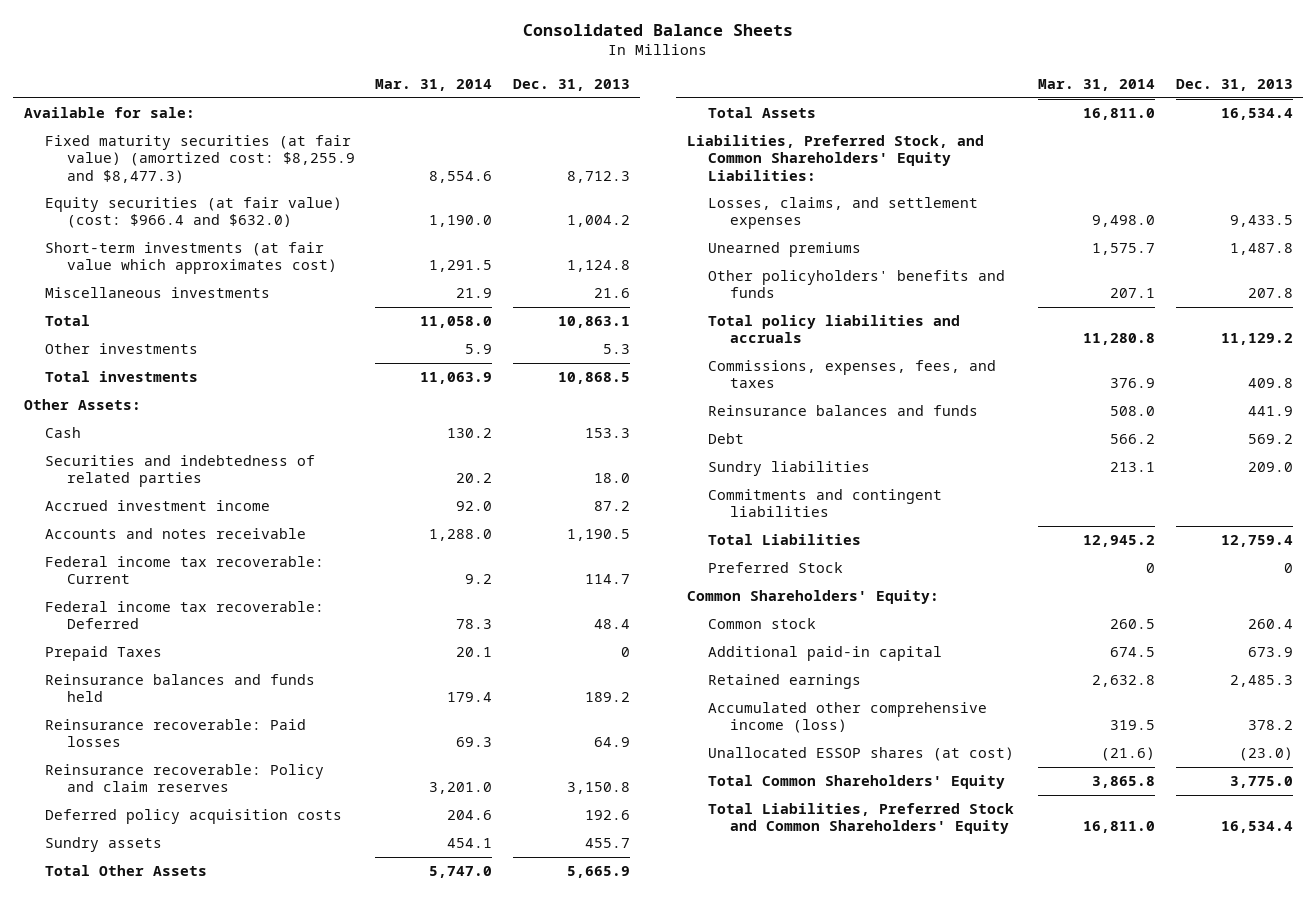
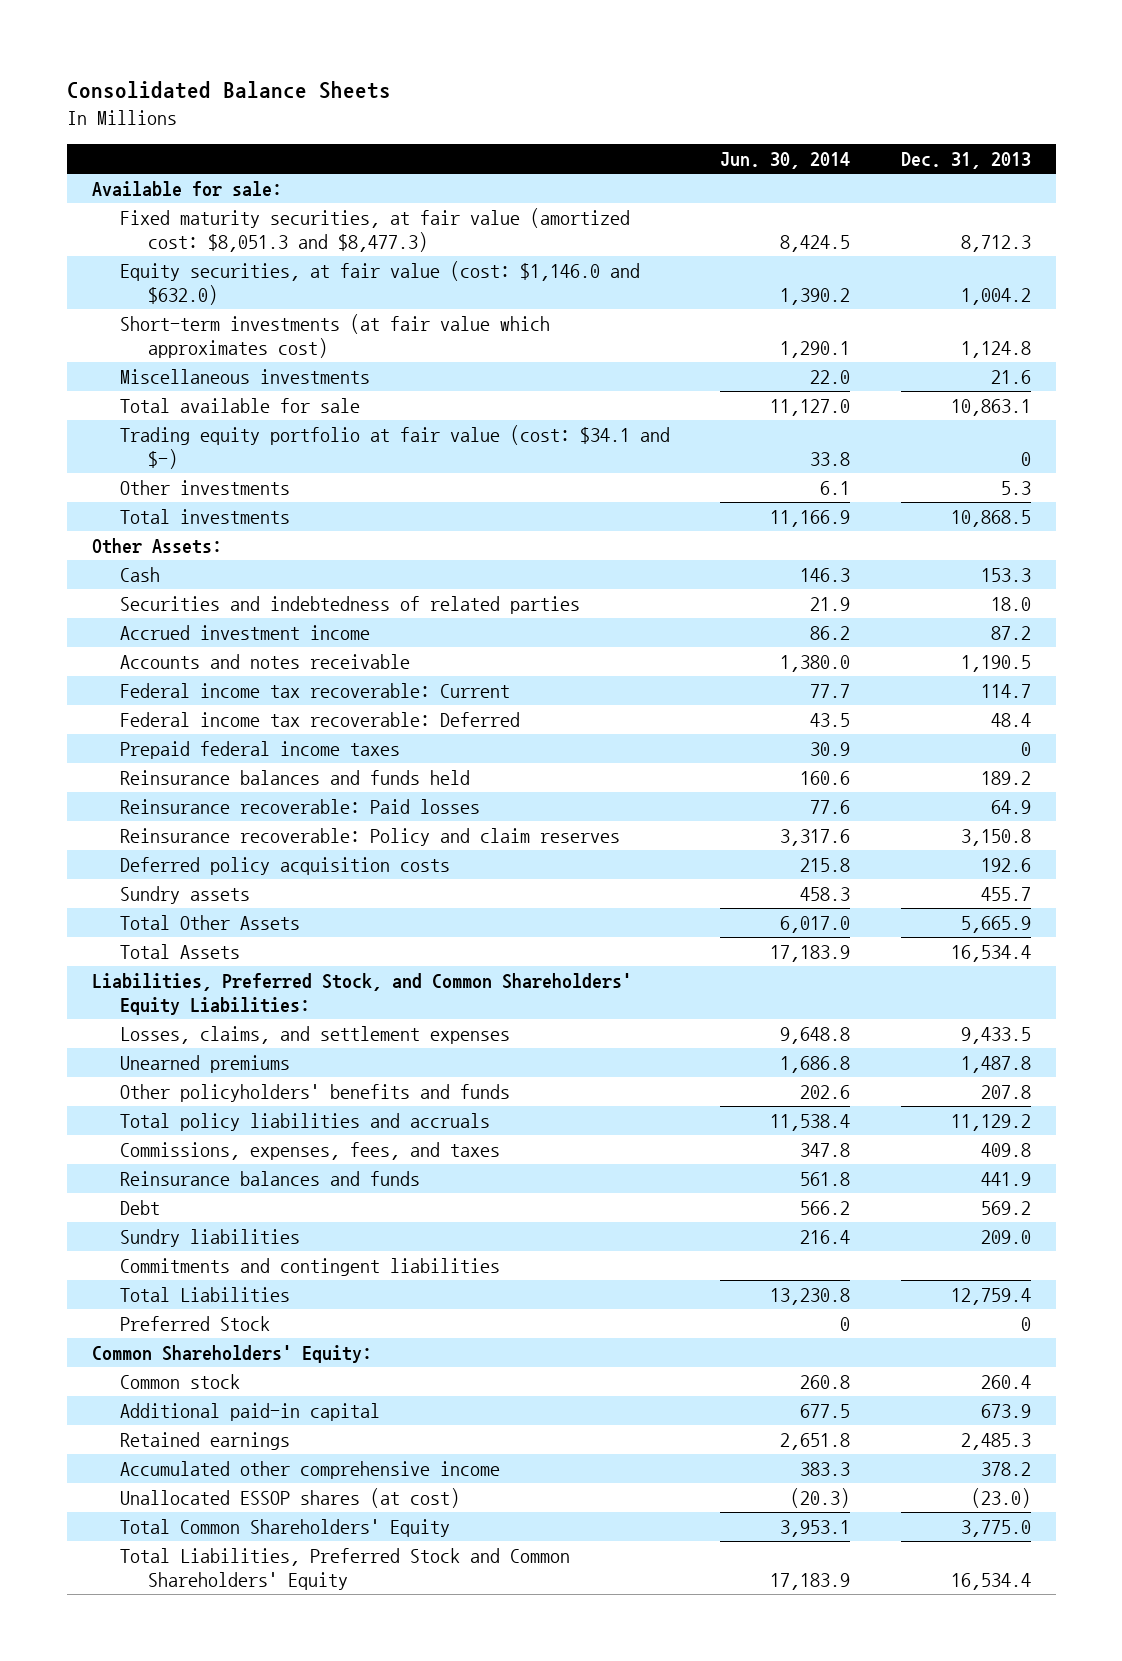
- | Mar. 31, 2014 | Dec. 31, 2013
+ | Jun. 30, 2014 | Dec. 31, 2013
- Fixed maturity securities (at fair value) (amortized cost: $8,255.9 and $8,477.3) | 8,554.6 | 8,712.3
- Equity securities (at fair value) (cost: $966.4 and $632.0) | 1,190.0 | 1,004.2
+ Fixed maturity securities, at fair value (amortized cost: $8,051.3 and $8,477.3) | 8,424.5 | 8,712.3
+ Equity securities, at fair value (cost: $1,146.0 and $632.0) | 1,390.2 | 1,004.2
- Total | 11,058.0 | 10,863.1
+ Total available for sale | 11,127.0 | 10,863.1
+ Trading equity portfolio at fair value (cost: $34.1 and $-) | 33.8 | 0
- Prepaid Taxes | 20.1 | 0
+ Prepaid federal income taxes | 30.9 | 0
- Accumulated other comprehensive income (loss) | 319.5 | 378.2
+ Accumulated other comprehensive income | 383.3 | 378.2

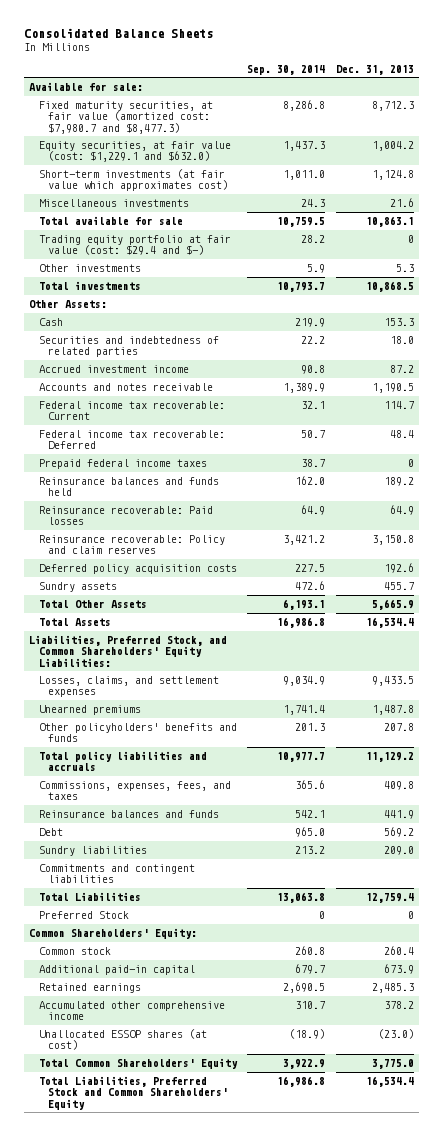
- | Jun. 30, 2014 | Dec. 31, 2013
+ | Sep. 30, 2014 | Dec. 31, 2013
- Fixed maturity securities, at fair value (amortized cost: $8,051.3 and $8,477.3) | 8,424.5 | 8,712.3
- Equity securities, at fair value (cost: $1,146.0 and $632.0) | 1,390.2 | 1,004.2
+ Fixed maturity securities, at fair value (amortized cost: $7,980.7 and $8,477.3) | 8,286.8 | 8,712.3
+ Equity securities, at fair value (cost: $1,229.1 and $632.0) | 1,437.3 | 1,004.2
- Trading equity portfolio at fair value (cost: $34.1 and $-) | 33.8 | 0
+ Trading equity portfolio at fair value (cost: $29.4 and $-) | 28.2 | 0

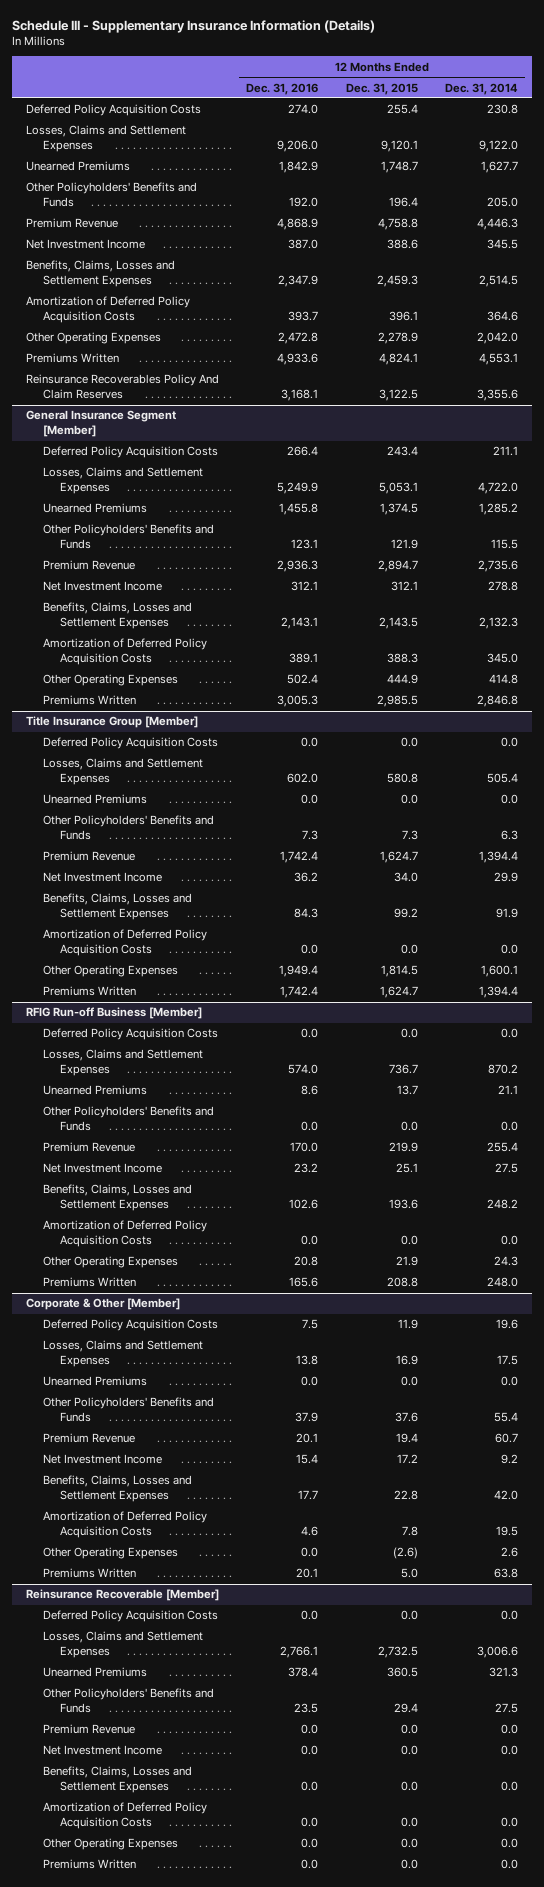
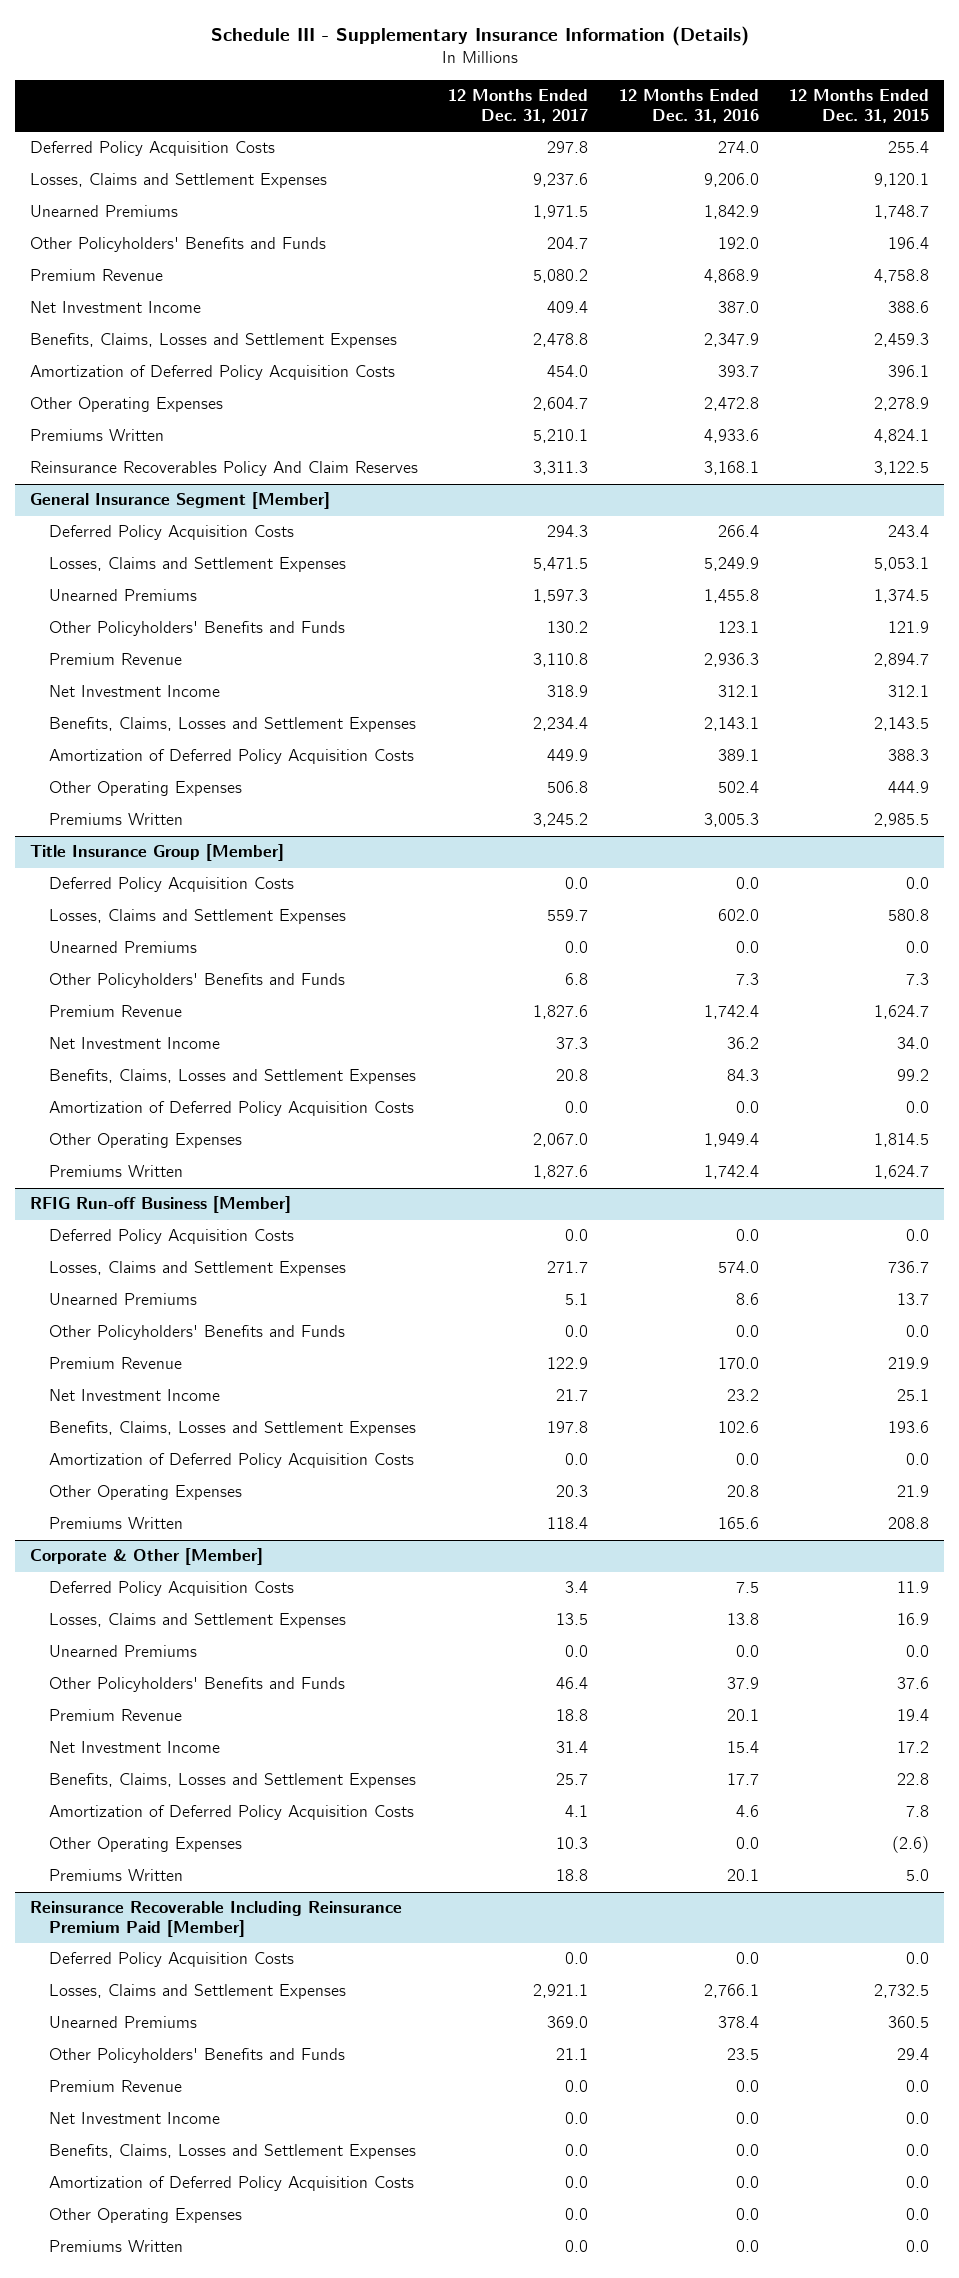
- | 12 Months Ended Dec. 31, 2016 | 12 Months Ended Dec. 31, 2015 | 12 Months Ended Dec. 31, 2014
+ | 12 Months Ended Dec. 31, 2017 | 12 Months Ended Dec. 31, 2016 | 12 Months Ended Dec. 31, 2015
- Reinsurance Recoverable [Member]
+ Reinsurance Recoverable Including Reinsurance Premium Paid [Member]

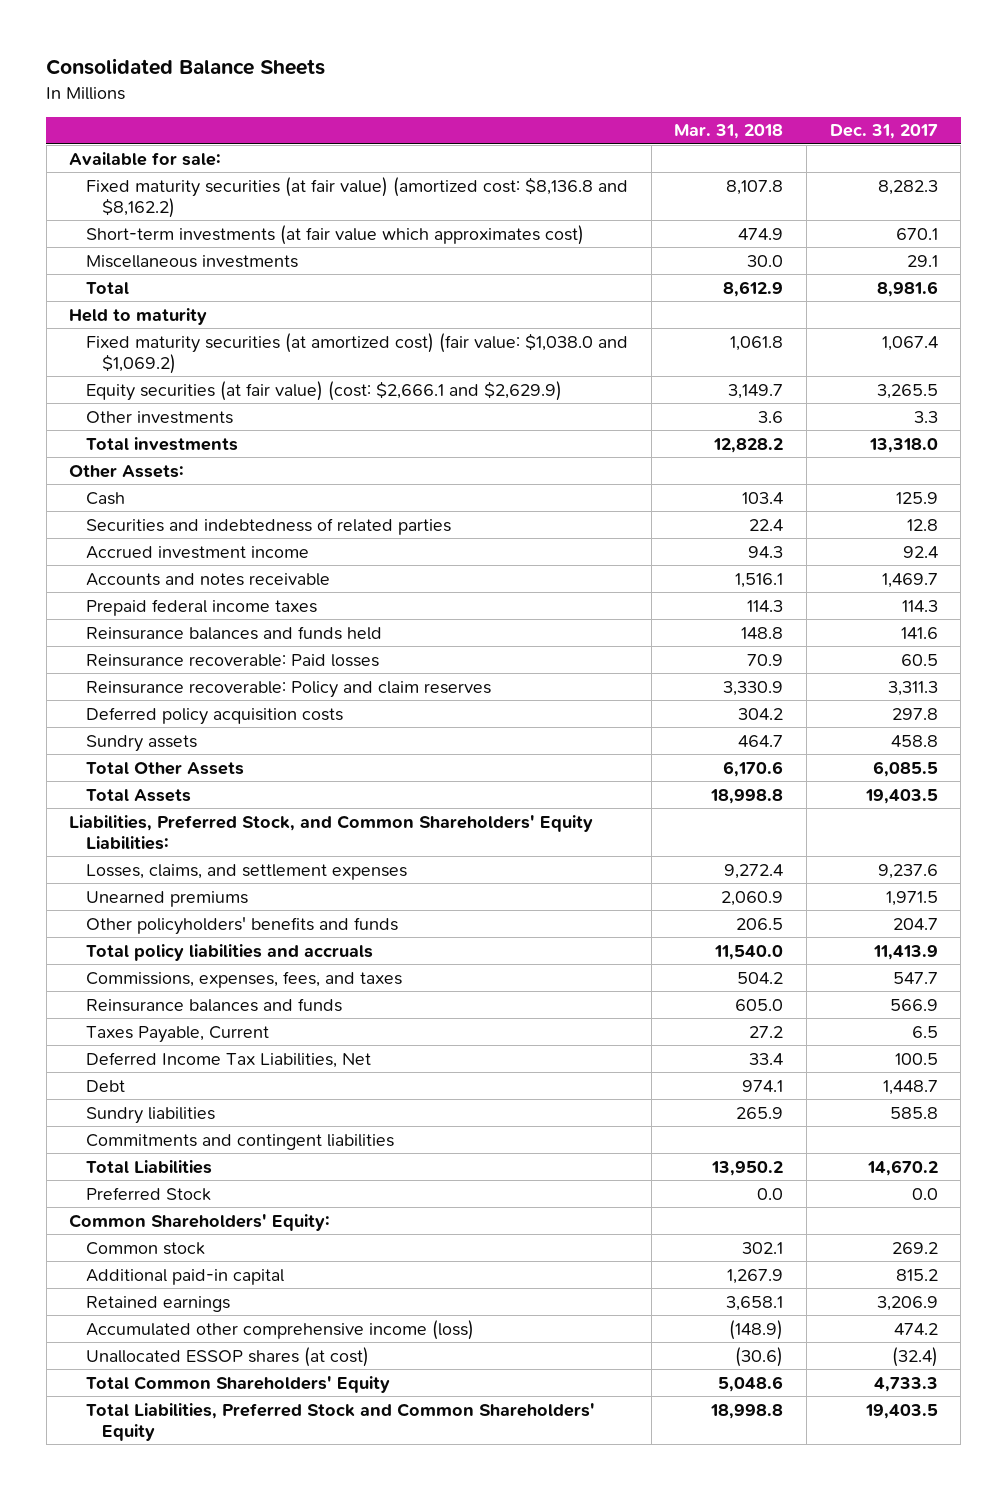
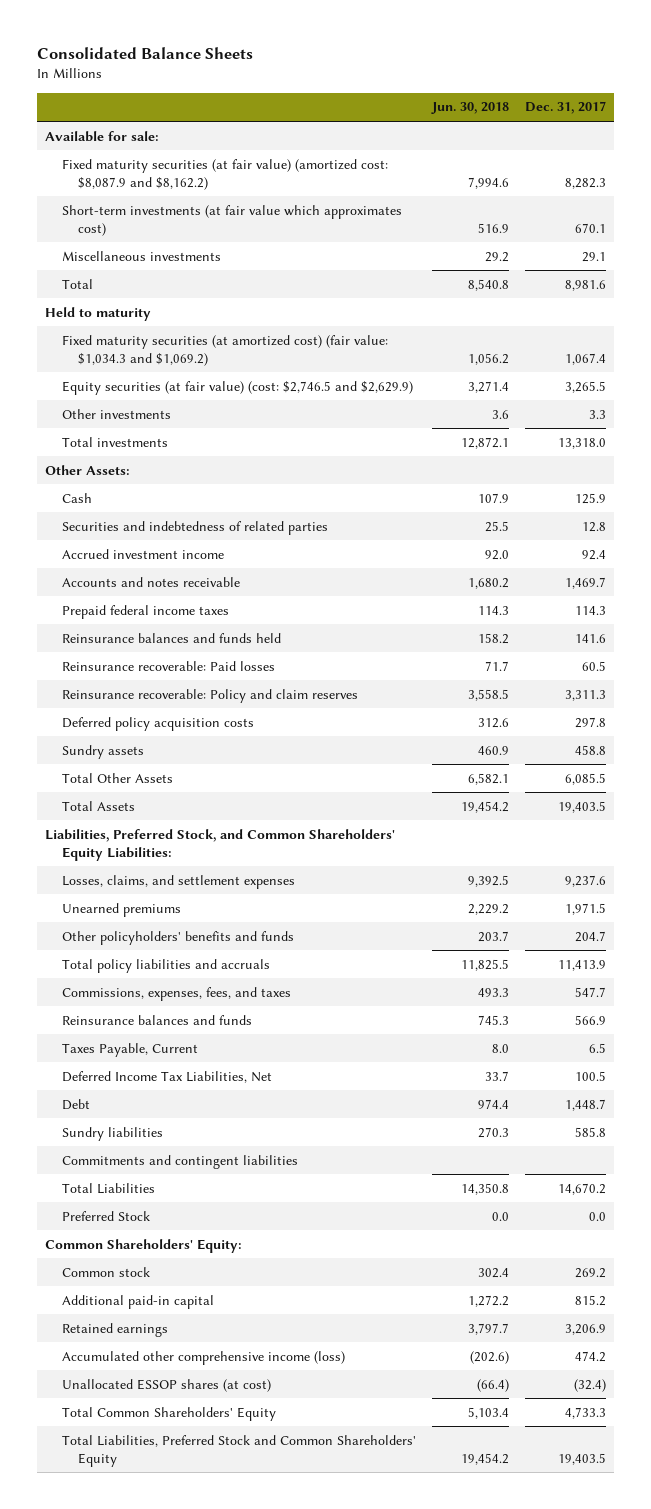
- | Mar. 31, 2018 | Dec. 31, 2017
+ | Jun. 30, 2018 | Dec. 31, 2017
- Fixed maturity securities (at fair value) (amortized cost: $8,136.8 and $8,162.2) | 8,107.8 | 8,282.3
+ Fixed maturity securities (at fair value) (amortized cost: $8,087.9 and $8,162.2) | 7,994.6 | 8,282.3
- Fixed maturity securities (at amortized cost) (fair value: $1,038.0 and $1,069.2) | 1,061.8 | 1,067.4
- Equity securities (at fair value) (cost: $2,666.1 and $2,629.9) | 3,149.7 | 3,265.5
+ Fixed maturity securities (at amortized cost) (fair value: $1,034.3 and $1,069.2) | 1,056.2 | 1,067.4
+ Equity securities (at fair value) (cost: $2,746.5 and $2,629.9) | 3,271.4 | 3,265.5

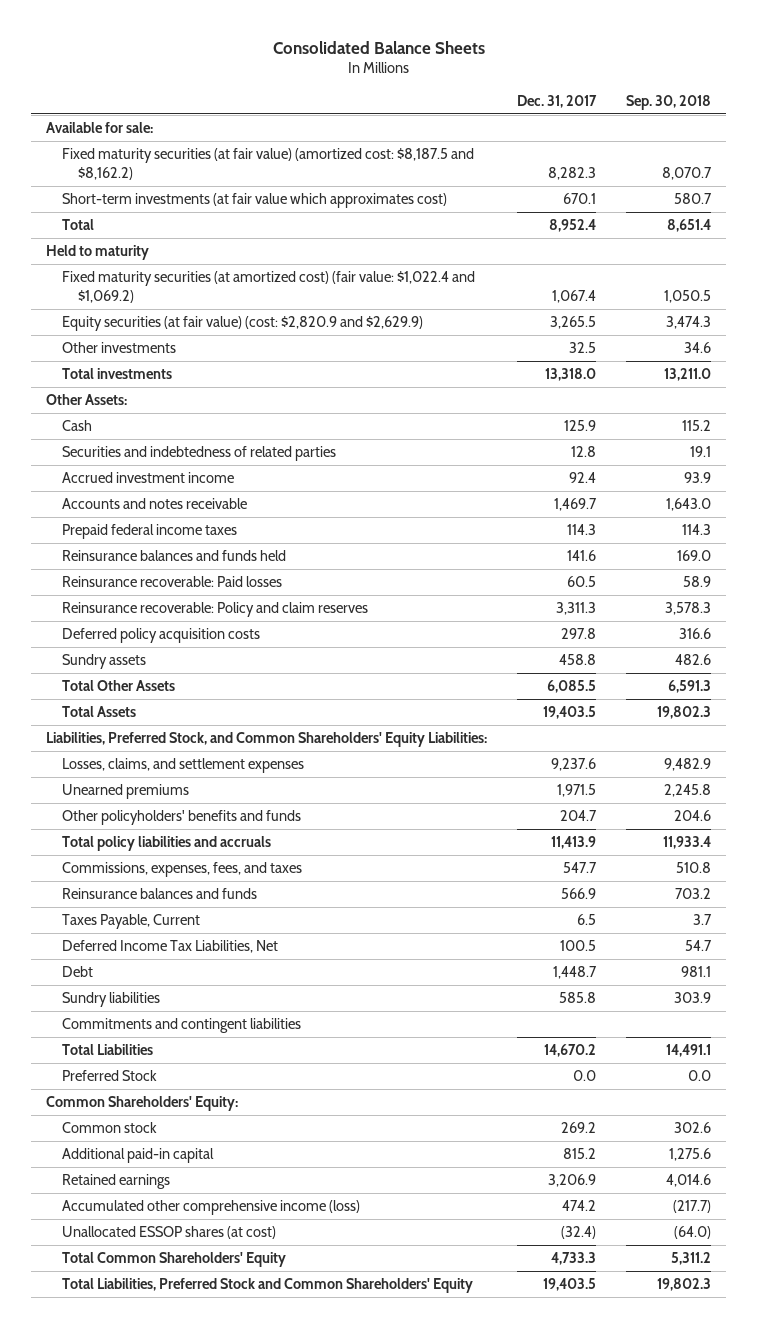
- | Jun. 30, 2018 | Dec. 31, 2017
+ | Dec. 31, 2017 | Sep. 30, 2018
- Fixed maturity securities (at fair value) (amortized cost: $8,087.9 and $8,162.2) | 7,994.6 | 8,282.3
+ Fixed maturity securities (at fair value) (amortized cost: $8,187.5 and $8,162.2) | 8,282.3 | 8,070.7
- Miscellaneous investments | 29.2 | 29.1
- Total | 8,540.8 | 8,981.6
+ Total | 8,952.4 | 8,651.4
- Fixed maturity securities (at amortized cost) (fair value: $1,034.3 and $1,069.2) | 1,056.2 | 1,067.4
- Equity securities (at fair value) (cost: $2,746.5 and $2,629.9) | 3,271.4 | 3,265.5
- Other investments | 3.6 | 3.3
+ Fixed maturity securities (at amortized cost) (fair value: $1,022.4 and $1,069.2) | 1,067.4 | 1,050.5
+ Equity securities (at fair value) (cost: $2,820.9 and $2,629.9) | 3,265.5 | 3,474.3
+ Other investments | 32.5 | 34.6

